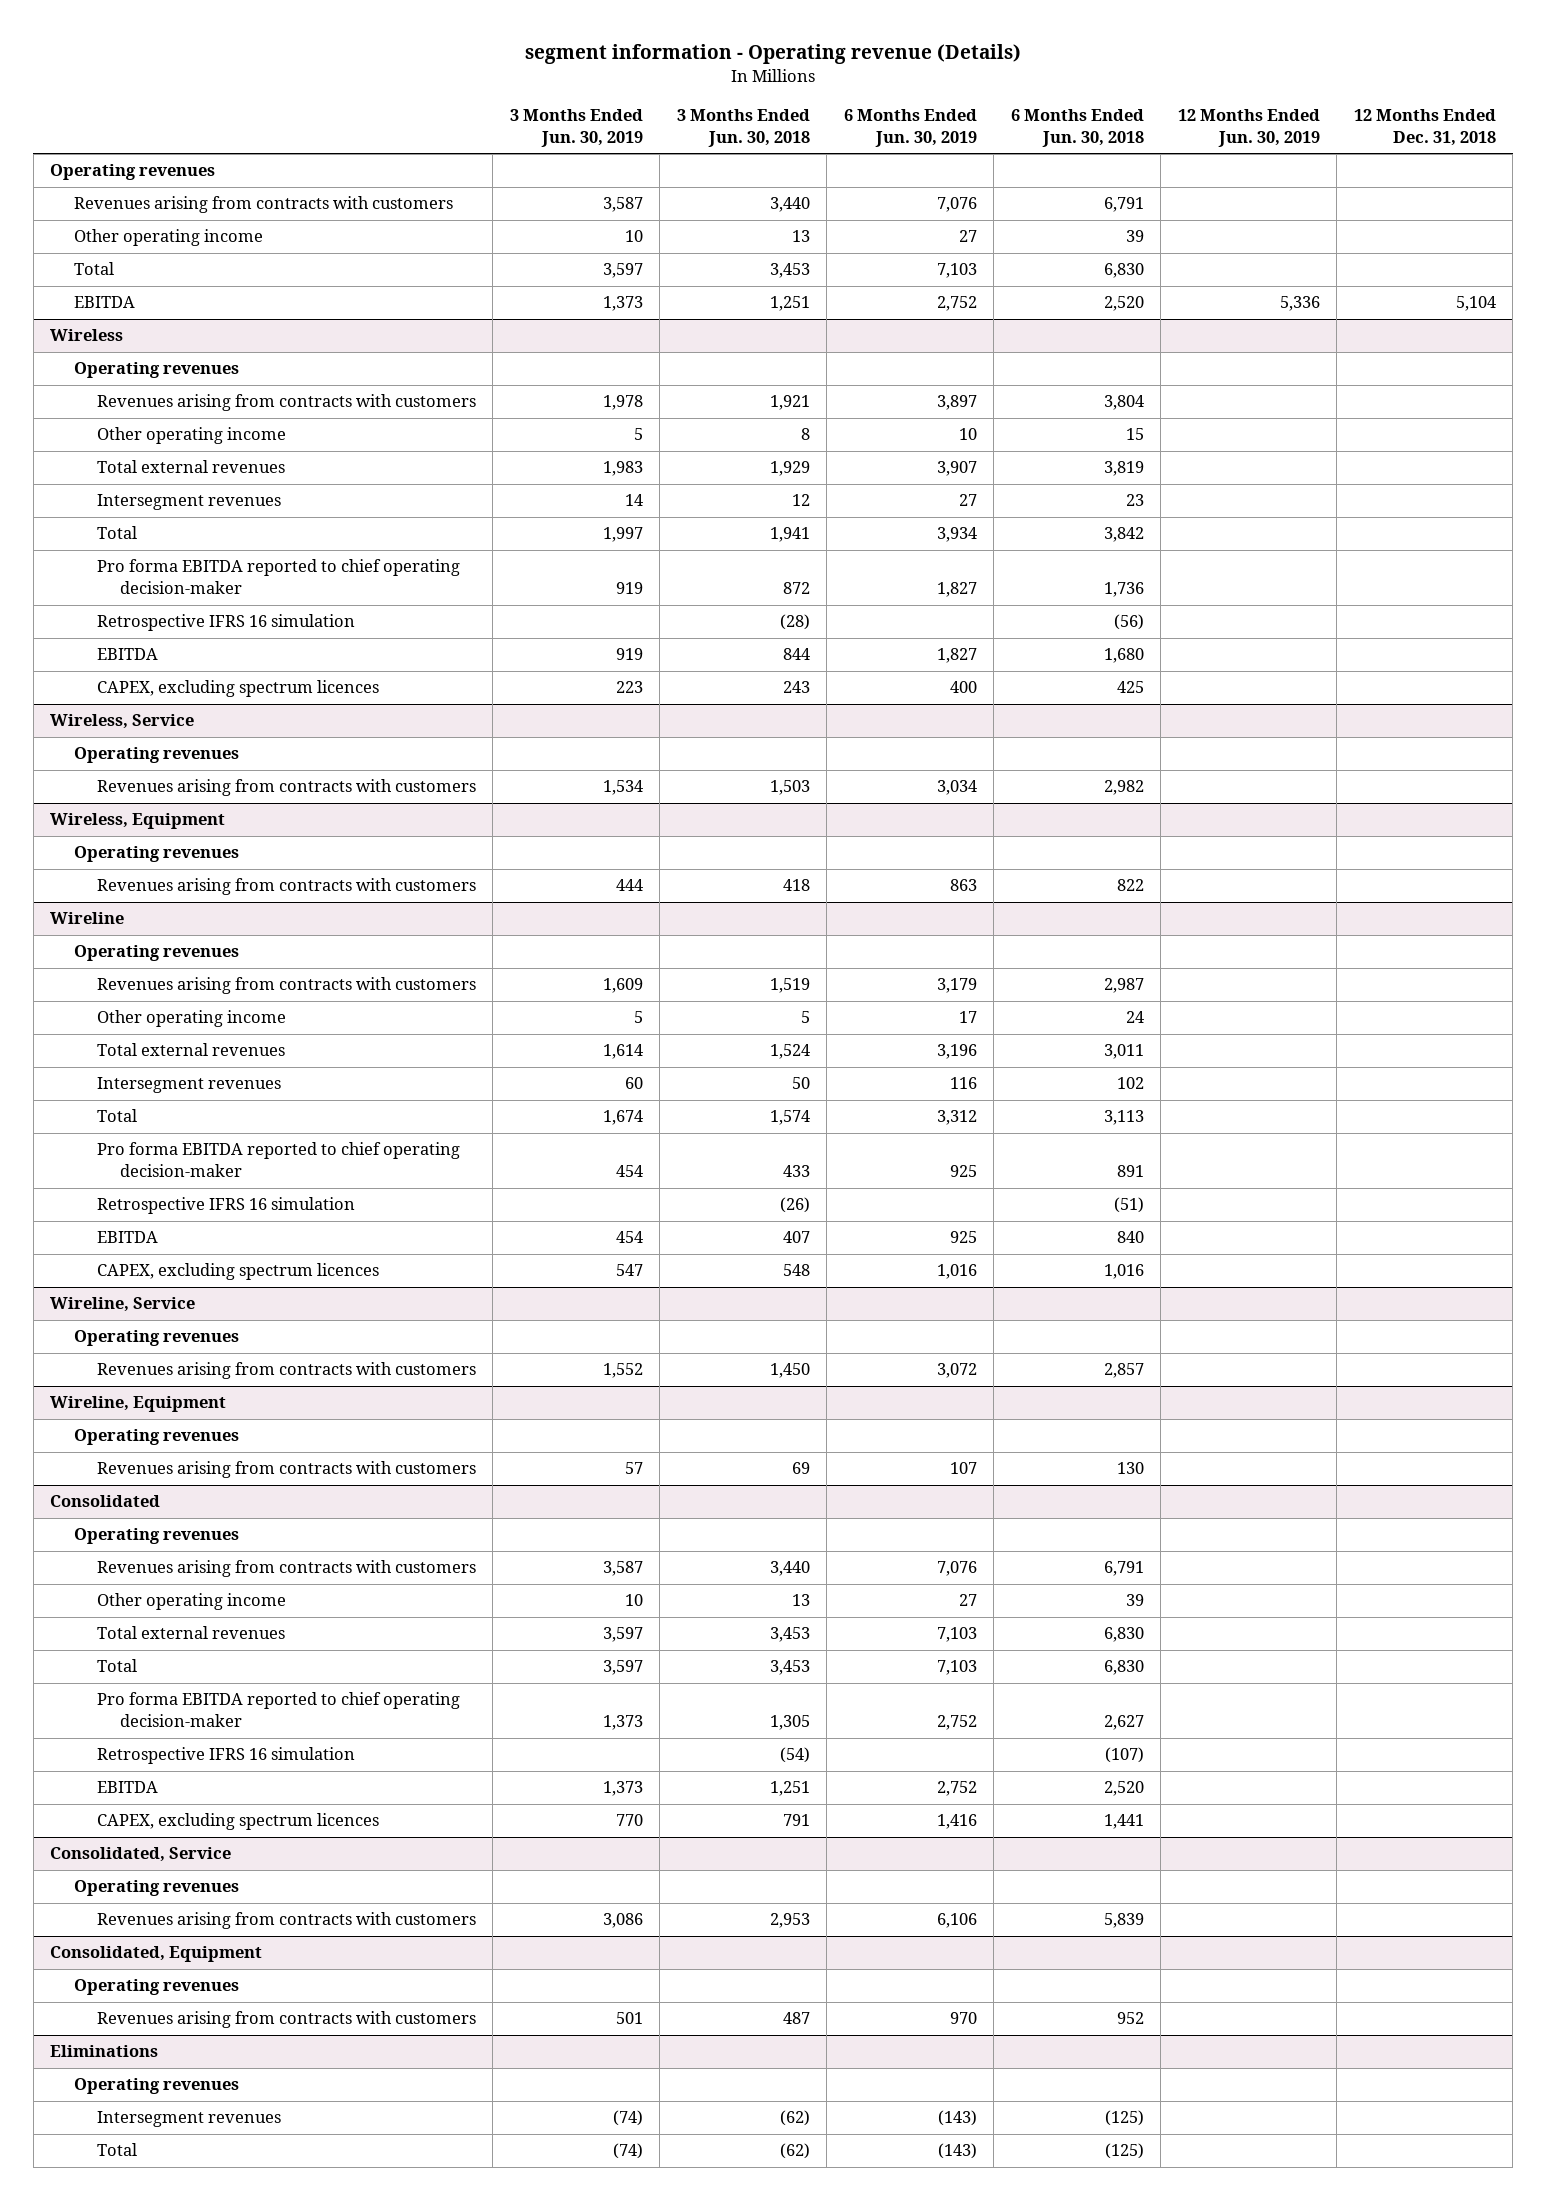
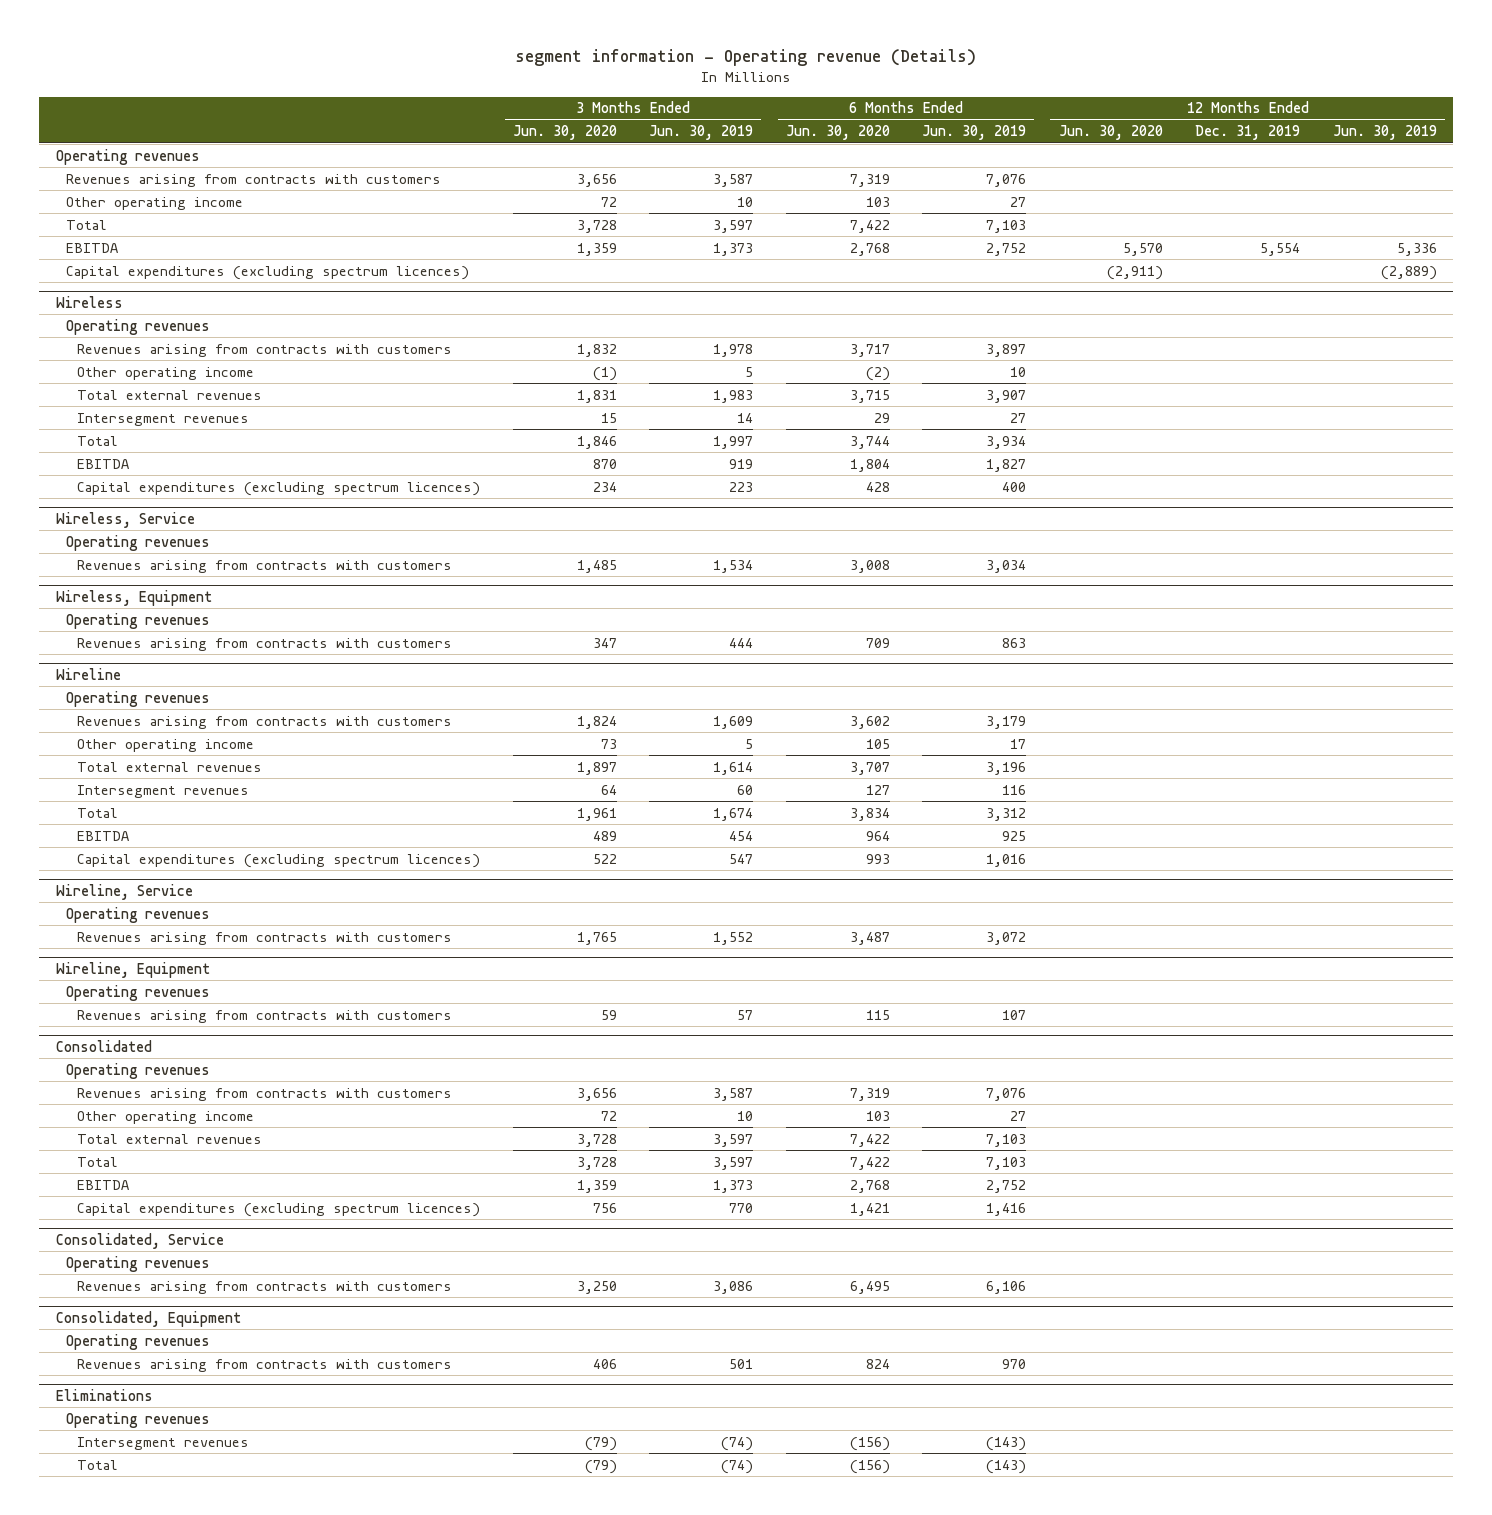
- | 3 Months Ended Jun. 30, 2019 | 3 Months Ended Jun. 30, 2018 | 6 Months Ended Jun. 30, 2019 | 6 Months Ended Jun. 30, 2018 | 12 Months Ended Jun. 30, 2019 | 12 Months Ended Dec. 31, 2018
+ | 3 Months Ended Jun. 30, 2020 | 3 Months Ended Jun. 30, 2019 | 6 Months Ended Jun. 30, 2020 | 6 Months Ended Jun. 30, 2019 | 12 Months Ended Jun. 30, 2020 | 12 Months Ended Dec. 31, 2019 | 12 Months Ended Jun. 30, 2019
+ Capital expenditures (excluding spectrum licences) | | | | | (2,911) | | (2,889)
@ Wireless
- Pro forma EBITDA reported to chief operating decision-maker | 919 | 872 | 1,827 | 1,736 | |
- Retrospective IFRS 16 simulation | | (28) | | (56) | |
- CAPEX, excluding spectrum licences | 223 | 243 | 400 | 425 | |
+ Capital expenditures (excluding spectrum licences) | 234 | 223 | 428 | 400 | | |
@ Wireline
- Pro forma EBITDA reported to chief operating decision-maker | 454 | 433 | 925 | 891 | |
- Retrospective IFRS 16 simulation | | (26) | | (51) | |
- CAPEX, excluding spectrum licences | 547 | 548 | 1,016 | 1,016 | |
+ Capital expenditures (excluding spectrum licences) | 522 | 547 | 993 | 1,016 | | |
@ Consolidated
- Pro forma EBITDA reported to chief operating decision-maker | 1,373 | 1,305 | 2,752 | 2,627 | |
- Retrospective IFRS 16 simulation | | (54) | | (107) | |
- CAPEX, excluding spectrum licences | 770 | 791 | 1,416 | 1,441 | |
+ Capital expenditures (excluding spectrum licences) | 756 | 770 | 1,421 | 1,416 | | |

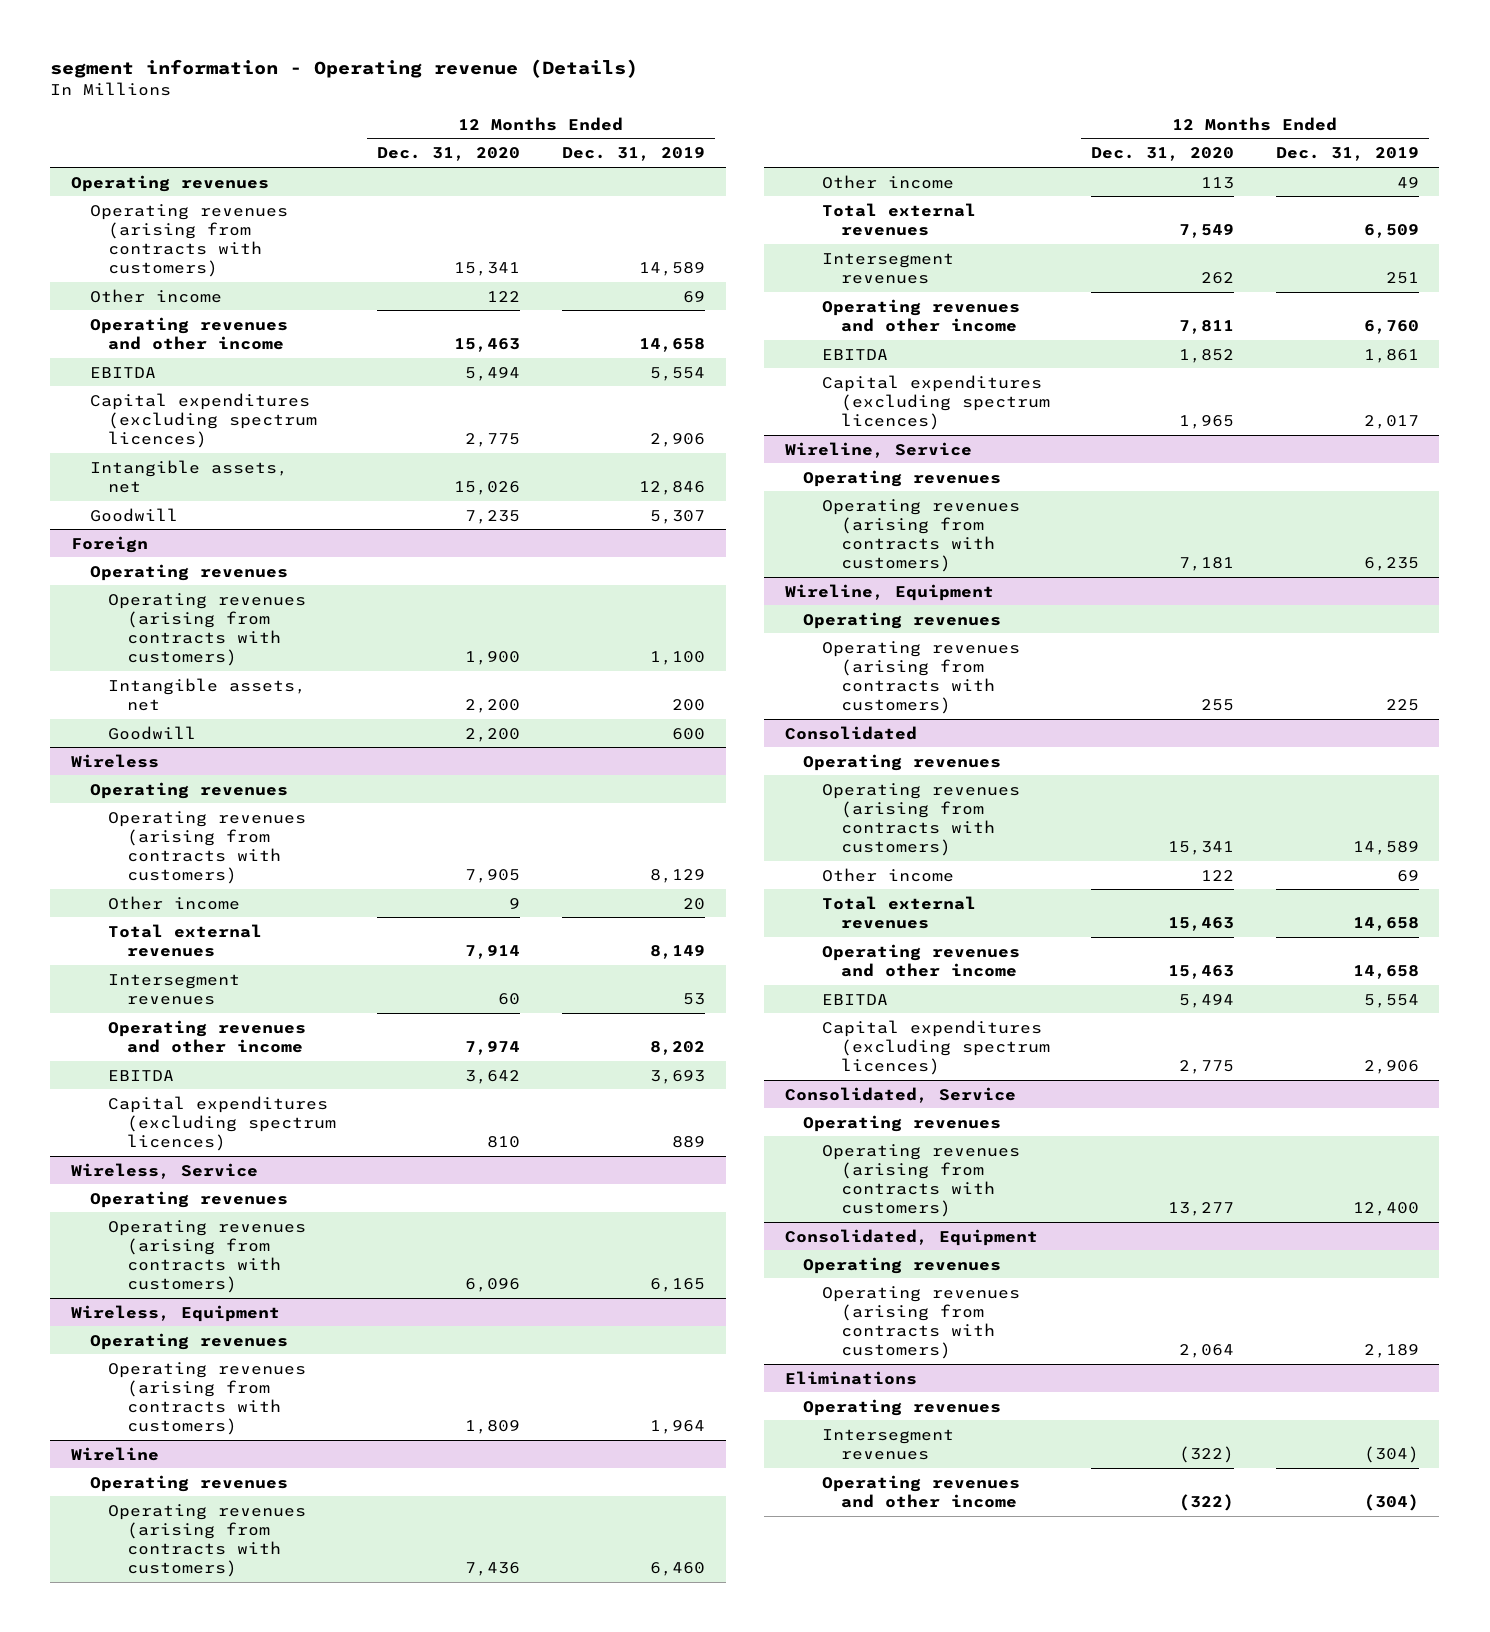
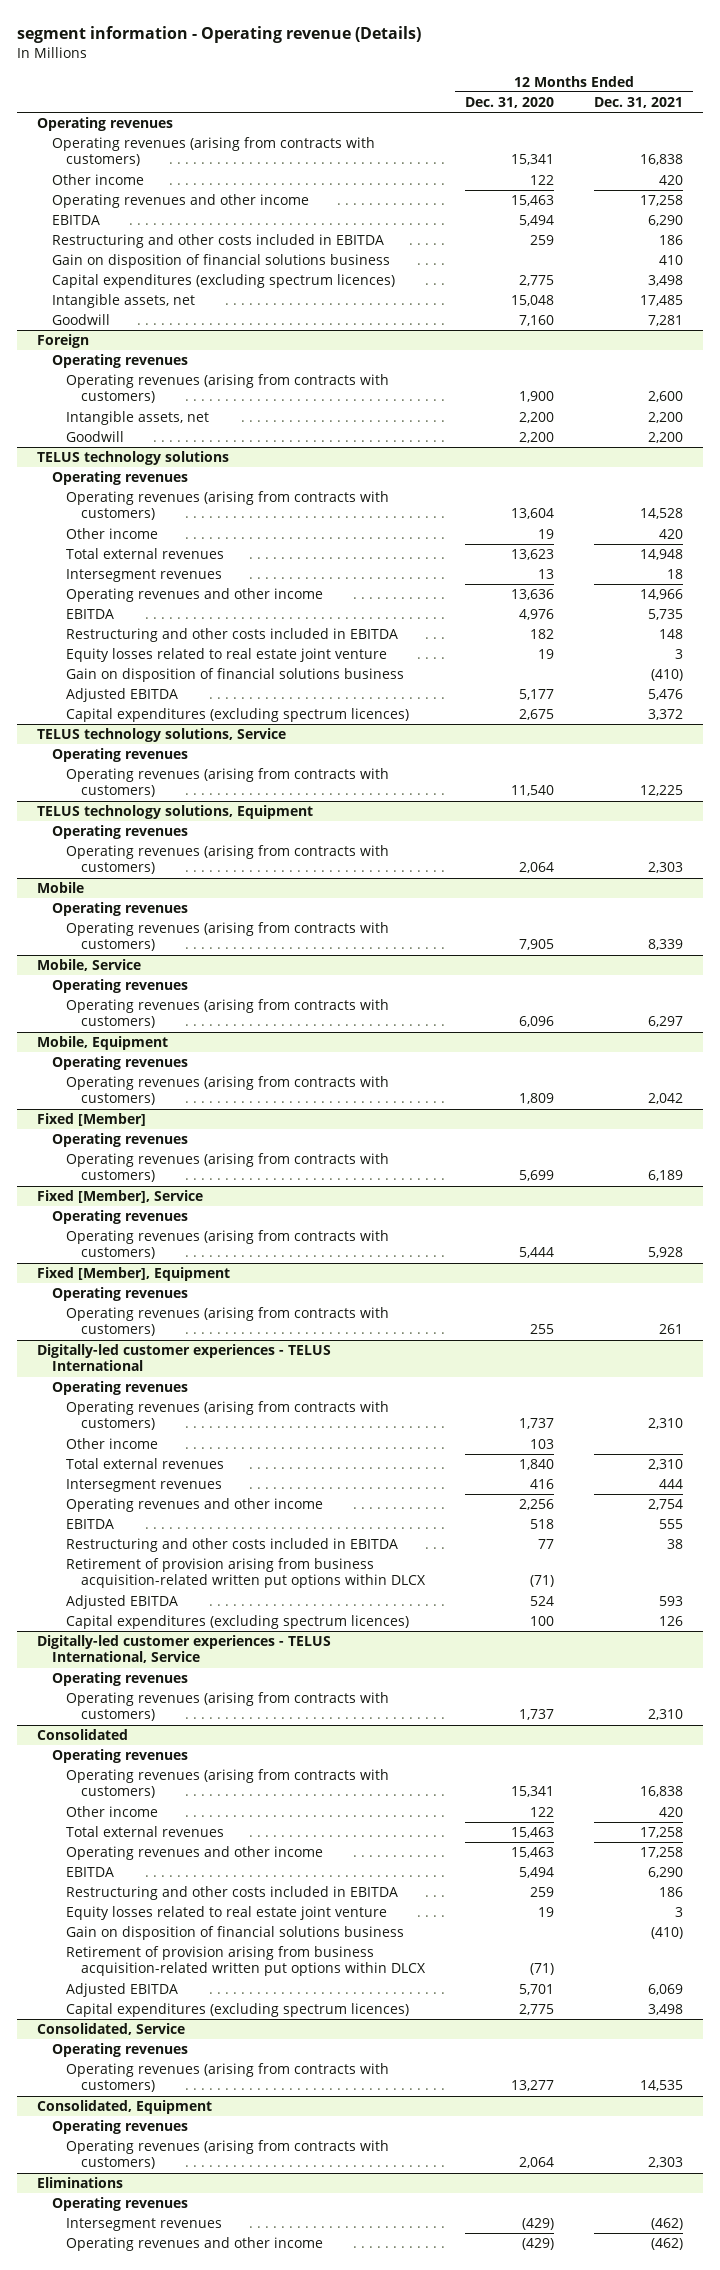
- | 12 Months Ended Dec. 31, 2020 | 12 Months Ended Dec. 31, 2019
+ | 12 Months Ended Dec. 31, 2020 | 12 Months Ended Dec. 31, 2021
+ Restructuring and other costs included in EBITDA | 259 | 186
+ Gain on disposition of financial solutions business | | 410
- Intangible assets, net | 15,026 | 12,846
- Goodwill | 7,235 | 5,307
+ Intangible assets, net | 15,048 | 17,485
+ Goodwill | 7,160 | 7,281
- Wireless
+ TELUS technology solutions
+ Operating revenues (arising from contracts with customers) | 13,604 | 14,528
+ Other income | 19 | 420
+ Total external revenues | 13,623 | 14,948
+ Intersegment revenues | 13 | 18
+ Operating revenues and other income | 13,636 | 14,966
+ EBITDA | 4,976 | 5,735
+ Restructuring and other costs included in EBITDA | 182 | 148
+ Equity losses related to real estate joint venture | 19 | 3
+ Gain on disposition of financial solutions business | | (410)
+ Adjusted EBITDA | 5,177 | 5,476
+ Capital expenditures (excluding spectrum licences) | 2,675 | 3,372
+ TELUS technology solutions, Service
+ Operating revenues
+ Operating revenues (arising from contracts with customers) | 11,540 | 12,225
+ TELUS technology solutions, Equipment
+ Operating revenues
+ Operating revenues (arising from contracts with customers) | 2,064 | 2,303
+ Mobile
+ Operating revenues
- Other income | 9 | 20
- Total external revenues | 7,914 | 8,149
- Intersegment revenues | 60 | 53
- Operating revenues and other income | 7,974 | 8,202
- EBITDA | 3,642 | 3,693
- Capital expenditures (excluding spectrum licences) | 810 | 889
- Wireless, Service
+ Mobile, Service
- Wireless, Equipment
+ Mobile, Equipment
- Wireline
+ Fixed [Member]
- Operating revenues (arising from contracts with customers) | 7,436 | 6,460
- Other income | 113 | 49
- Total external revenues | 7,549 | 6,509
- Intersegment revenues | 262 | 251
- Operating revenues and other income | 7,811 | 6,760
- EBITDA | 1,852 | 1,861
- Capital expenditures (excluding spectrum licences) | 1,965 | 2,017
- Wireline, Service
+ Operating revenues (arising from contracts with customers) | 5,699 | 6,189
+ Fixed [Member], Service
- Operating revenues (arising from contracts with customers) | 7,181 | 6,235
- Wireline, Equipment
+ Operating revenues (arising from contracts with customers) | 5,444 | 5,928
+ Fixed [Member], Equipment
+ Digitally-led customer experiences - TELUS International
+ Operating revenues
+ Operating revenues (arising from contracts with customers) | 1,737 | 2,310
+ Other income | 103 |
+ Total external revenues | 1,840 | 2,310
+ Intersegment revenues | 416 | 444
+ Operating revenues and other income | 2,256 | 2,754
+ EBITDA | 518 | 555
+ Restructuring and other costs included in EBITDA | 77 | 38
+ Retirement of provision arising from business acquisition-related written put options within DLCX | (71) |
+ Adjusted EBITDA | 524 | 593
+ Capital expenditures (excluding spectrum licences) | 100 | 126
+ Digitally-led customer experiences - TELUS International, Service
+ Operating revenues
+ Operating revenues (arising from contracts with customers) | 1,737 | 2,310
@ Consolidated
+ Restructuring and other costs included in EBITDA | 259 | 186
+ Equity losses related to real estate joint venture | 19 | 3
+ Gain on disposition of financial solutions business | | (410)
+ Retirement of provision arising from business acquisition-related written put options within DLCX | (71) |
+ Adjusted EBITDA | 5,701 | 6,069
@ Eliminations
- Intersegment revenues | (322) | (304)
- Operating revenues and other income | (322) | (304)
+ Intersegment revenues | (429) | (462)
+ Operating revenues and other income | (429) | (462)

